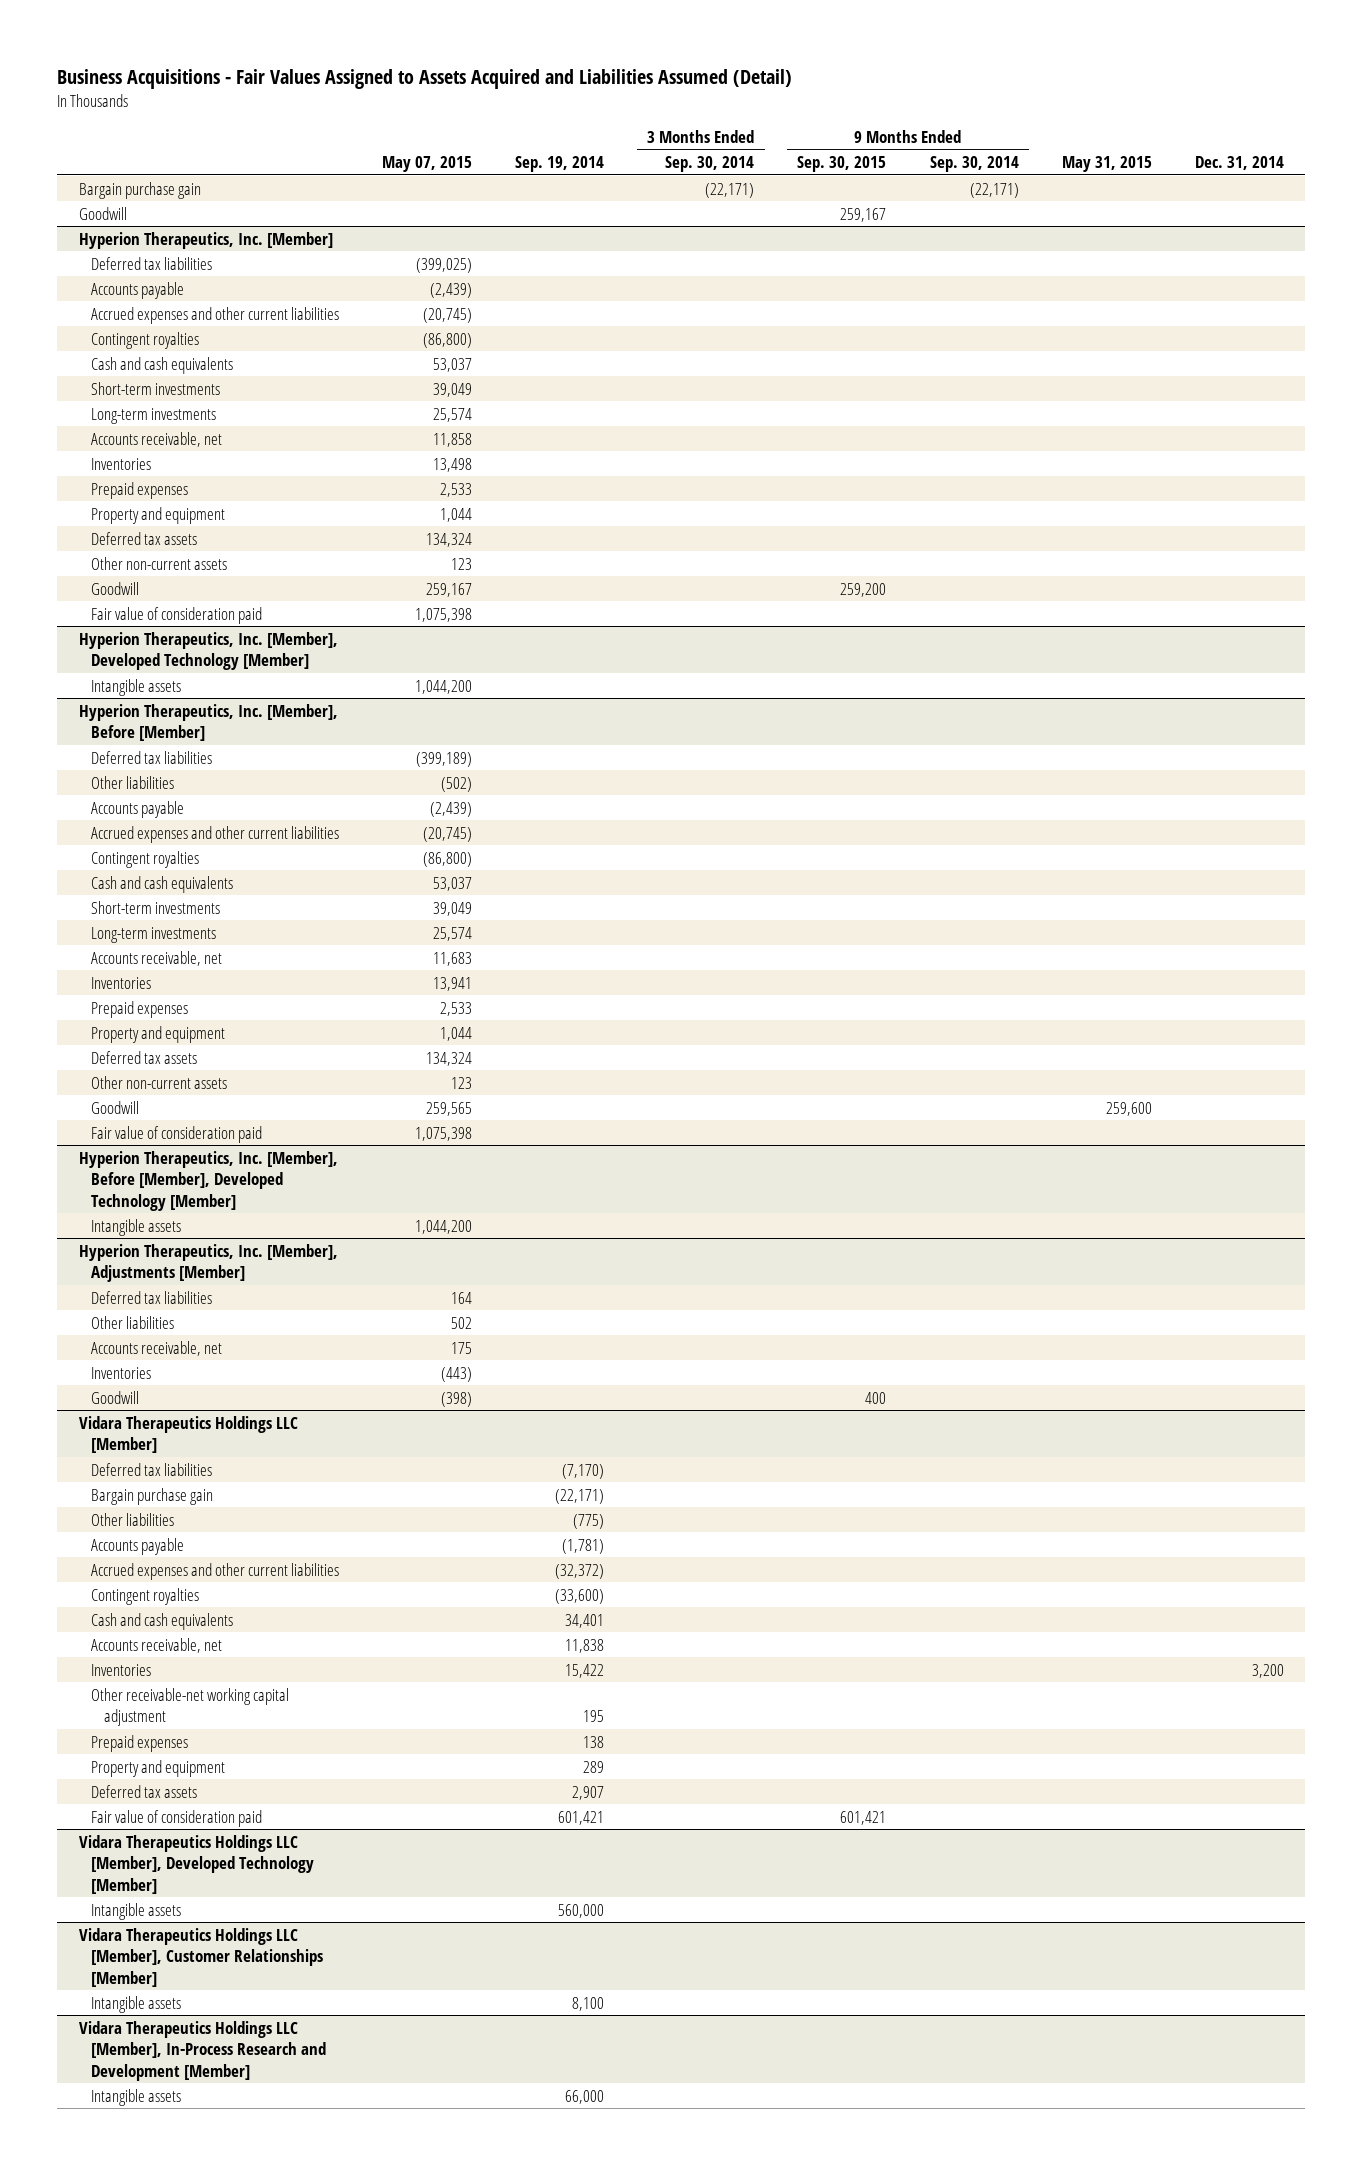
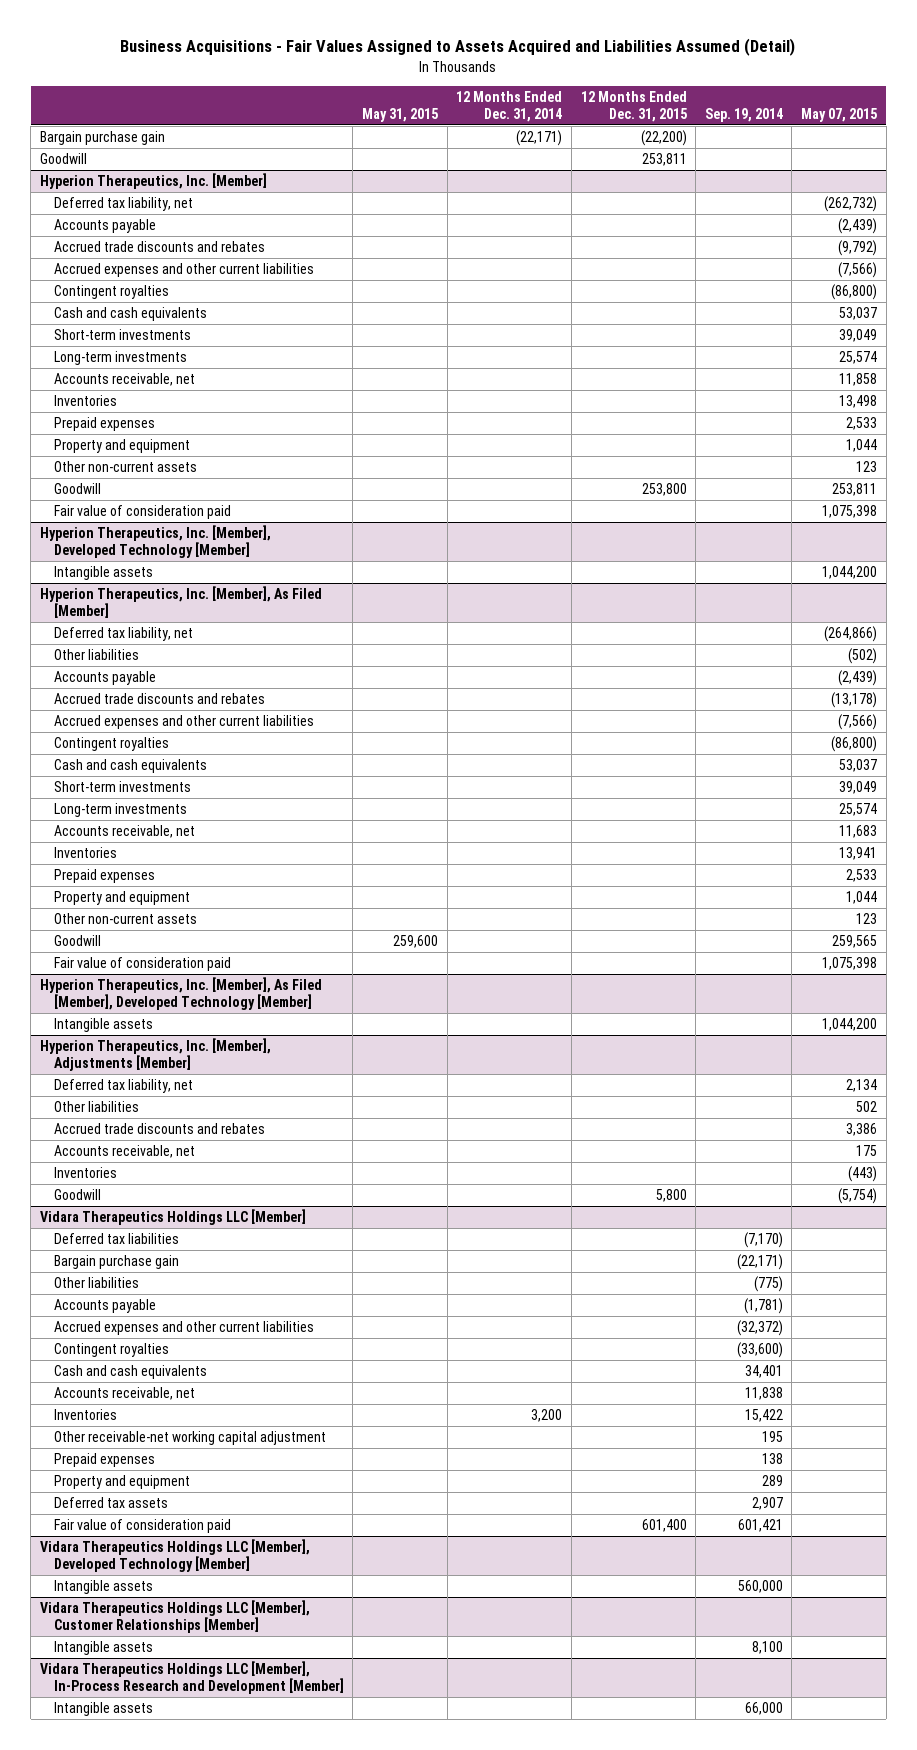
- | May 07, 2015 | Sep. 19, 2014 | 3 Months Ended Sep. 30, 2014 | 9 Months Ended Sep. 30, 2015 | 9 Months Ended Sep. 30, 2014 | May 31, 2015 | Dec. 31, 2014
+ | May 31, 2015 | 12 Months Ended Dec. 31, 2014 | 12 Months Ended Dec. 31, 2015 | Sep. 19, 2014 | May 07, 2015
@ Hyperion Therapeutics, Inc. [Member]
- Deferred tax liabilities | (399,025) | | | | | |
+ Deferred tax liability, net | | | | | (262,732)
- Accrued expenses and other current liabilities | (20,745) | | | | | |
+ Accrued trade discounts and rebates | | | | | (9,792)
+ Accrued expenses and other current liabilities | | | | | (7,566)
- Deferred tax assets | 134,324 | | | | | |
- Goodwill | 259,167 | | | 259,200 | | |
+ Goodwill | | | 253,800 | | 253,811
- Hyperion Therapeutics, Inc. [Member], Before [Member]
- Deferred tax liabilities | (399,189) | | | | | |
+ Hyperion Therapeutics, Inc. [Member], As Filed [Member]
+ Deferred tax liability, net | | | | | (264,866)
- Accrued expenses and other current liabilities | (20,745) | | | | | |
+ Accrued trade discounts and rebates | | | | | (13,178)
+ Accrued expenses and other current liabilities | | | | | (7,566)
- Deferred tax assets | 134,324 | | | | | |
- Hyperion Therapeutics, Inc. [Member], Before [Member], Developed Technology [Member]
+ Hyperion Therapeutics, Inc. [Member], As Filed [Member], Developed Technology [Member]
@ Hyperion Therapeutics, Inc. [Member], Adjustments [Member]
- Deferred tax liabilities | 164 | | | | | |
+ Deferred tax liability, net | | | | | 2,134
+ Accrued trade discounts and rebates | | | | | 3,386
- Goodwill | (398) | | | 400 | | |
+ Goodwill | | | 5,800 | | (5,754)

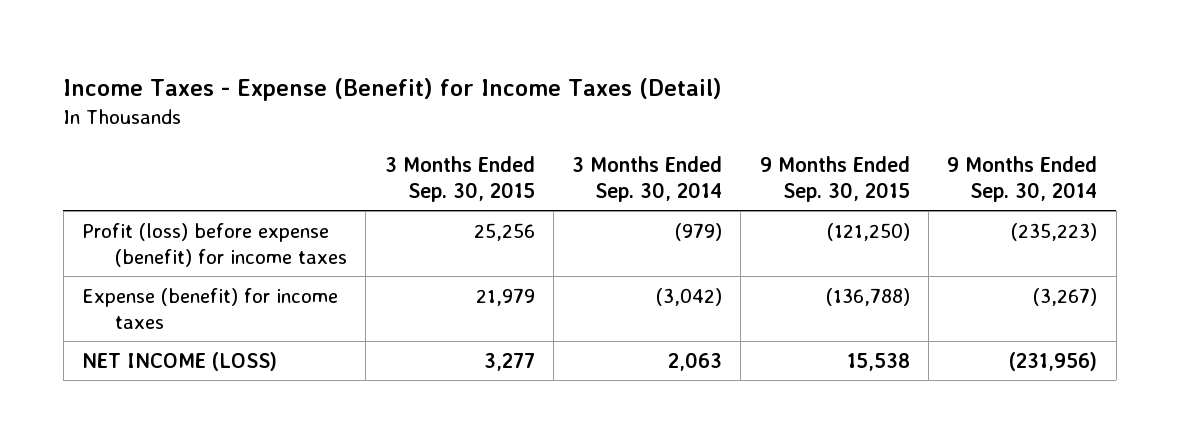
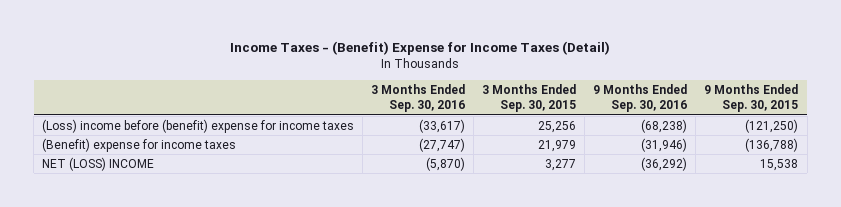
- Income Taxes - Expense (Benefit) for Income Taxes (Detail)
+ Income Taxes - (Benefit) Expense for Income Taxes (Detail)
- | 3 Months Ended Sep. 30, 2015 | 3 Months Ended Sep. 30, 2014 | 9 Months Ended Sep. 30, 2015 | 9 Months Ended Sep. 30, 2014
+ | 3 Months Ended Sep. 30, 2016 | 3 Months Ended Sep. 30, 2015 | 9 Months Ended Sep. 30, 2016 | 9 Months Ended Sep. 30, 2015
- Profit (loss) before expense (benefit) for income taxes | 25,256 | (979) | (121,250) | (235,223)
- Expense (benefit) for income taxes | 21,979 | (3,042) | (136,788) | (3,267)
- NET INCOME (LOSS) | 3,277 | 2,063 | 15,538 | (231,956)
+ (Loss) income before (benefit) expense for income taxes | (33,617) | 25,256 | (68,238) | (121,250)
+ (Benefit) expense for income taxes | (27,747) | 21,979 | (31,946) | (136,788)
+ NET (LOSS) INCOME | (5,870) | 3,277 | (36,292) | 15,538

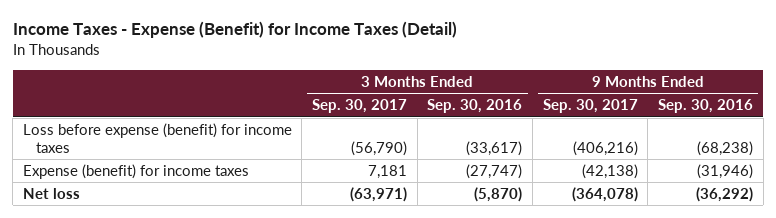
- Income Taxes - (Benefit) Expense for Income Taxes (Detail)
+ Income Taxes - Expense (Benefit) for Income Taxes (Detail)
- | 3 Months Ended Sep. 30, 2016 | 3 Months Ended Sep. 30, 2015 | 9 Months Ended Sep. 30, 2016 | 9 Months Ended Sep. 30, 2015
+ | 3 Months Ended Sep. 30, 2017 | 3 Months Ended Sep. 30, 2016 | 9 Months Ended Sep. 30, 2017 | 9 Months Ended Sep. 30, 2016
- (Loss) income before (benefit) expense for income taxes | (33,617) | 25,256 | (68,238) | (121,250)
- (Benefit) expense for income taxes | (27,747) | 21,979 | (31,946) | (136,788)
- NET (LOSS) INCOME | (5,870) | 3,277 | (36,292) | 15,538
+ Loss before expense (benefit) for income taxes | (56,790) | (33,617) | (406,216) | (68,238)
+ Expense (benefit) for income taxes | 7,181 | (27,747) | (42,138) | (31,946)
+ Net loss | (63,971) | (5,870) | (364,078) | (36,292)

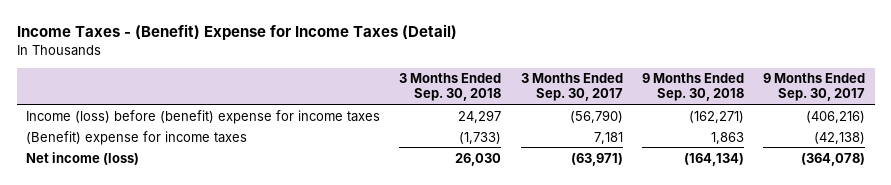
- Income Taxes - Expense (Benefit) for Income Taxes (Detail)
+ Income Taxes - (Benefit) Expense for Income Taxes (Detail)
- | 3 Months Ended Sep. 30, 2017 | 3 Months Ended Sep. 30, 2016 | 9 Months Ended Sep. 30, 2017 | 9 Months Ended Sep. 30, 2016
+ | 3 Months Ended Sep. 30, 2018 | 3 Months Ended Sep. 30, 2017 | 9 Months Ended Sep. 30, 2018 | 9 Months Ended Sep. 30, 2017
- Loss before expense (benefit) for income taxes | (56,790) | (33,617) | (406,216) | (68,238)
- Expense (benefit) for income taxes | 7,181 | (27,747) | (42,138) | (31,946)
- Net loss | (63,971) | (5,870) | (364,078) | (36,292)
+ Income (loss) before (benefit) expense for income taxes | 24,297 | (56,790) | (162,271) | (406,216)
+ (Benefit) expense for income taxes | (1,733) | 7,181 | 1,863 | (42,138)
+ Net income (loss) | 26,030 | (63,971) | (164,134) | (364,078)

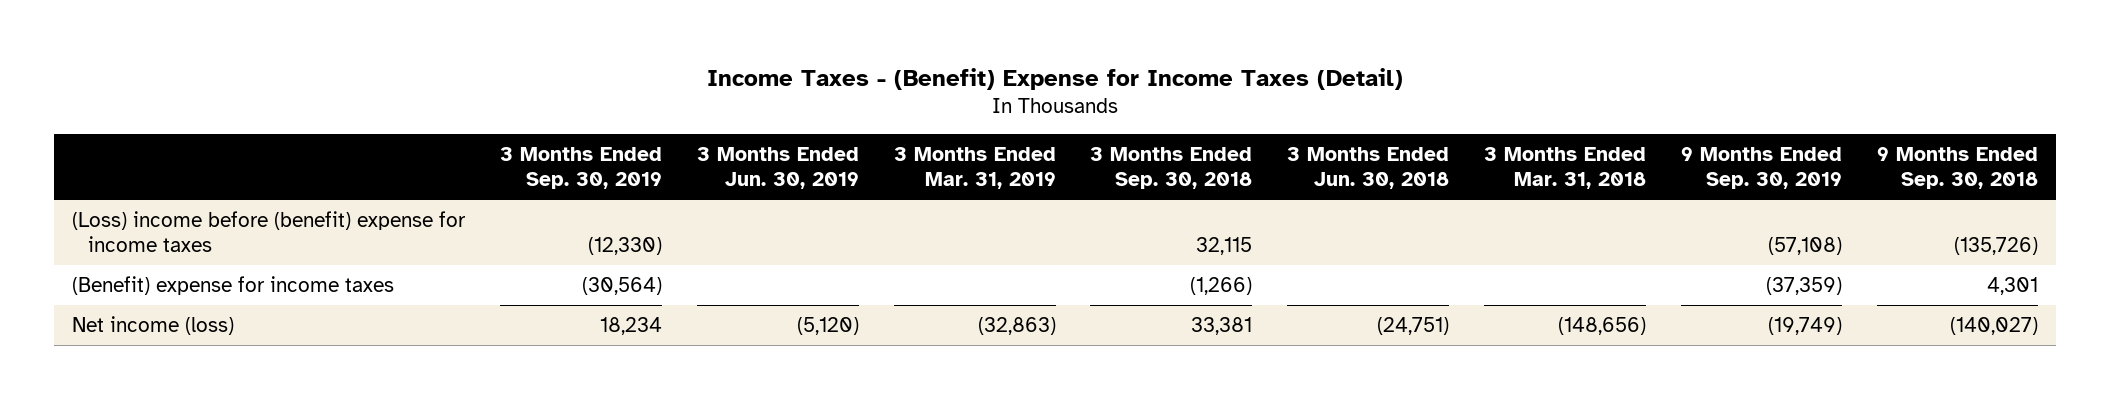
- | 3 Months Ended Sep. 30, 2018 | 3 Months Ended Sep. 30, 2017 | 9 Months Ended Sep. 30, 2018 | 9 Months Ended Sep. 30, 2017
+ | 3 Months Ended Sep. 30, 2019 | 3 Months Ended Jun. 30, 2019 | 3 Months Ended Mar. 31, 2019 | 3 Months Ended Sep. 30, 2018 | 3 Months Ended Jun. 30, 2018 | 3 Months Ended Mar. 31, 2018 | 9 Months Ended Sep. 30, 2019 | 9 Months Ended Sep. 30, 2018
- Income (loss) before (benefit) expense for income taxes | 24,297 | (56,790) | (162,271) | (406,216)
- (Benefit) expense for income taxes | (1,733) | 7,181 | 1,863 | (42,138)
- Net income (loss) | 26,030 | (63,971) | (164,134) | (364,078)
+ (Loss) income before (benefit) expense for income taxes | (12,330) | | | 32,115 | | | (57,108) | (135,726)
+ (Benefit) expense for income taxes | (30,564) | | | (1,266) | | | (37,359) | 4,301
+ Net income (loss) | 18,234 | (5,120) | (32,863) | 33,381 | (24,751) | (148,656) | (19,749) | (140,027)

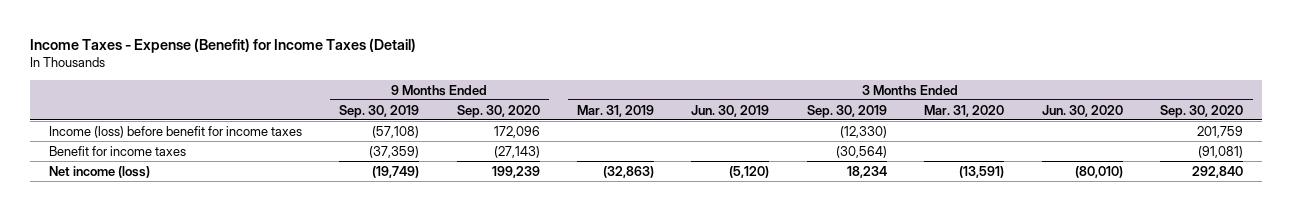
- Income Taxes - (Benefit) Expense for Income Taxes (Detail)
+ Income Taxes - Expense (Benefit) for Income Taxes (Detail)
- | 3 Months Ended Sep. 30, 2019 | 3 Months Ended Jun. 30, 2019 | 3 Months Ended Mar. 31, 2019 | 3 Months Ended Sep. 30, 2018 | 3 Months Ended Jun. 30, 2018 | 3 Months Ended Mar. 31, 2018 | 9 Months Ended Sep. 30, 2019 | 9 Months Ended Sep. 30, 2018
+ | 9 Months Ended Sep. 30, 2019 | 9 Months Ended Sep. 30, 2020 | 3 Months Ended Mar. 31, 2019 | 3 Months Ended Jun. 30, 2019 | 3 Months Ended Sep. 30, 2019 | 3 Months Ended Mar. 31, 2020 | 3 Months Ended Jun. 30, 2020 | 3 Months Ended Sep. 30, 2020
- (Loss) income before (benefit) expense for income taxes | (12,330) | | | 32,115 | | | (57,108) | (135,726)
- (Benefit) expense for income taxes | (30,564) | | | (1,266) | | | (37,359) | 4,301
+ Income (loss) before benefit for income taxes | (57,108) | 172,096 | | | (12,330) | | | 201,759
+ Benefit for income taxes | (37,359) | (27,143) | | | (30,564) | | | (91,081)

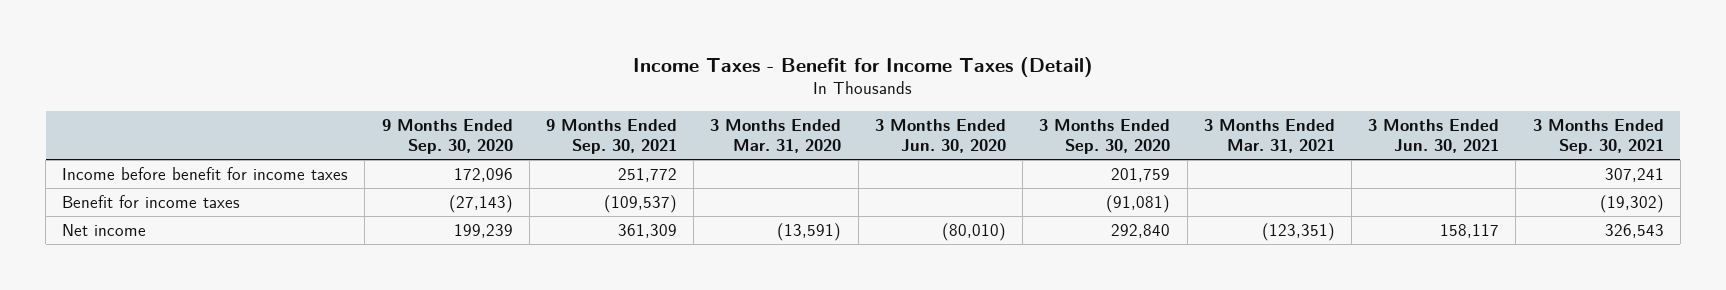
- Income Taxes - Expense (Benefit) for Income Taxes (Detail)
+ Income Taxes - Benefit for Income Taxes (Detail)
- | 9 Months Ended Sep. 30, 2019 | 9 Months Ended Sep. 30, 2020 | 3 Months Ended Mar. 31, 2019 | 3 Months Ended Jun. 30, 2019 | 3 Months Ended Sep. 30, 2019 | 3 Months Ended Mar. 31, 2020 | 3 Months Ended Jun. 30, 2020 | 3 Months Ended Sep. 30, 2020
+ | 9 Months Ended Sep. 30, 2020 | 9 Months Ended Sep. 30, 2021 | 3 Months Ended Mar. 31, 2020 | 3 Months Ended Jun. 30, 2020 | 3 Months Ended Sep. 30, 2020 | 3 Months Ended Mar. 31, 2021 | 3 Months Ended Jun. 30, 2021 | 3 Months Ended Sep. 30, 2021
- Income (loss) before benefit for income taxes | (57,108) | 172,096 | | | (12,330) | | | 201,759
+ Income before benefit for income taxes | 172,096 | 251,772 | | | 201,759 | | | 307,241
- Net income (loss) | (19,749) | 199,239 | (32,863) | (5,120) | 18,234 | (13,591) | (80,010) | 292,840
+ Net income | 199,239 | 361,309 | (13,591) | (80,010) | 292,840 | (123,351) | 158,117 | 326,543

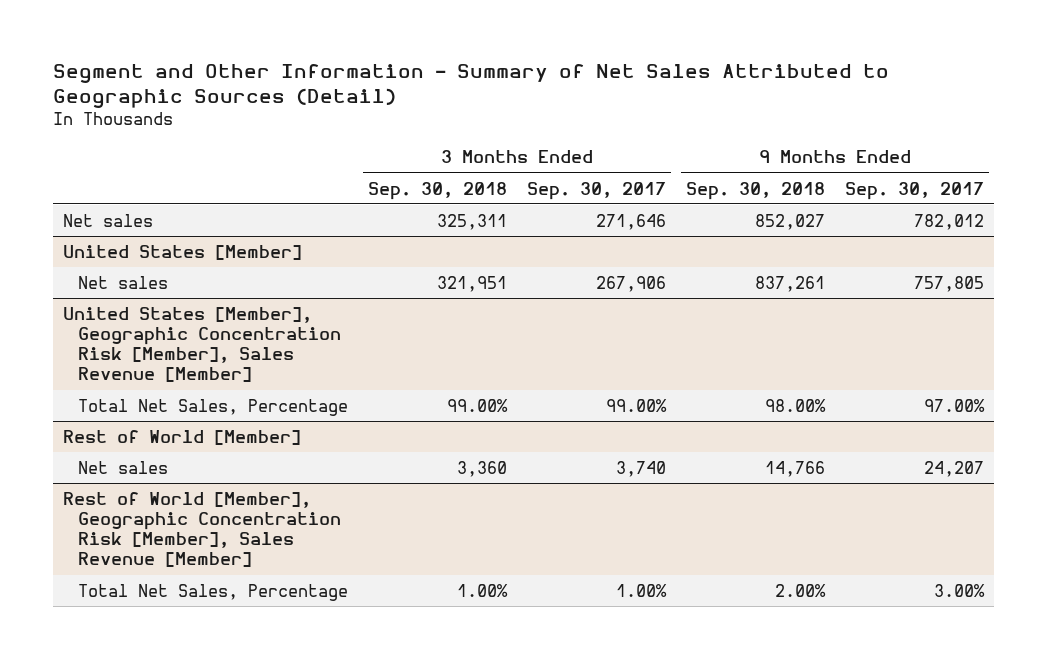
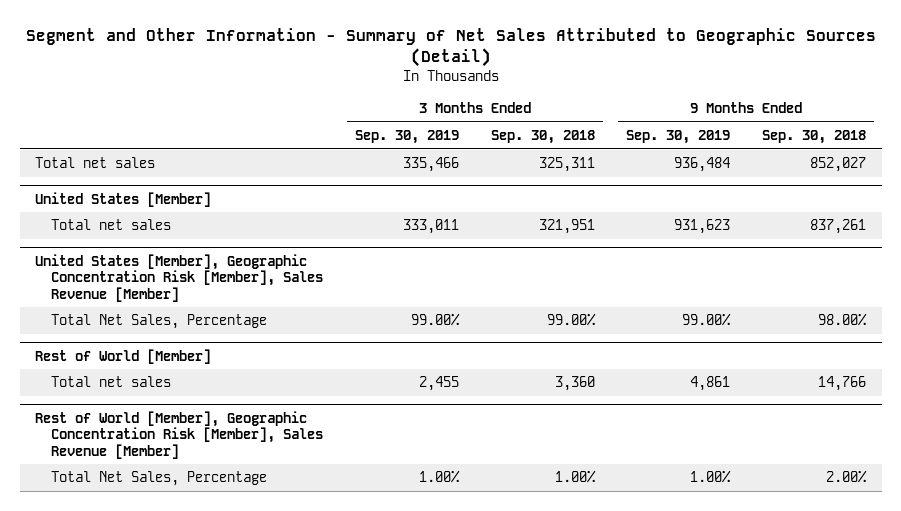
- | 3 Months Ended Sep. 30, 2018 | 3 Months Ended Sep. 30, 2017 | 9 Months Ended Sep. 30, 2018 | 9 Months Ended Sep. 30, 2017
+ | 3 Months Ended Sep. 30, 2019 | 3 Months Ended Sep. 30, 2018 | 9 Months Ended Sep. 30, 2019 | 9 Months Ended Sep. 30, 2018
- Net sales | 325,311 | 271,646 | 852,027 | 782,012
+ Total net sales | 335,466 | 325,311 | 936,484 | 852,027
@ United States [Member]
- Net sales | 321,951 | 267,906 | 837,261 | 757,805
+ Total net sales | 333,011 | 321,951 | 931,623 | 837,261
@ Rest of World [Member]
- Net sales | 3,360 | 3,740 | 14,766 | 24,207
+ Total net sales | 2,455 | 3,360 | 4,861 | 14,766

